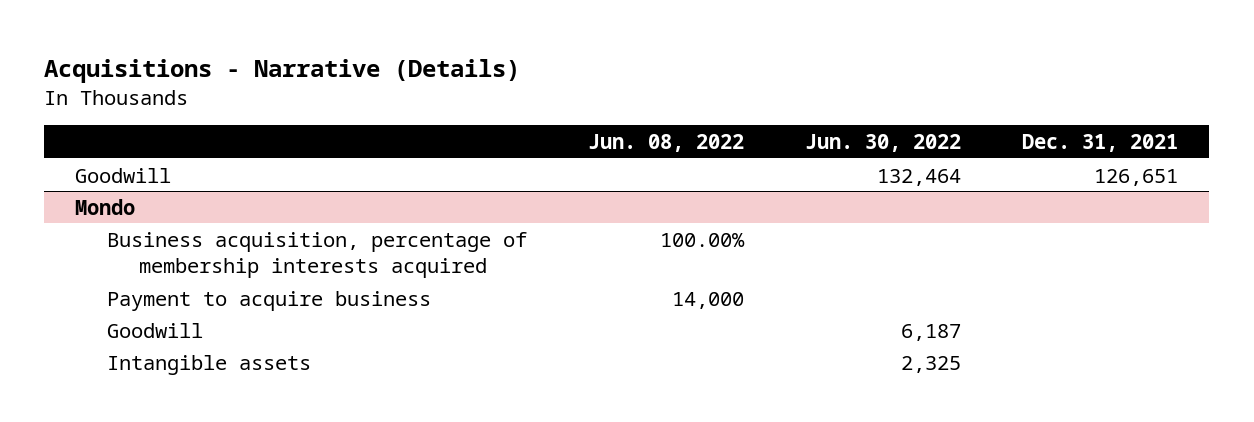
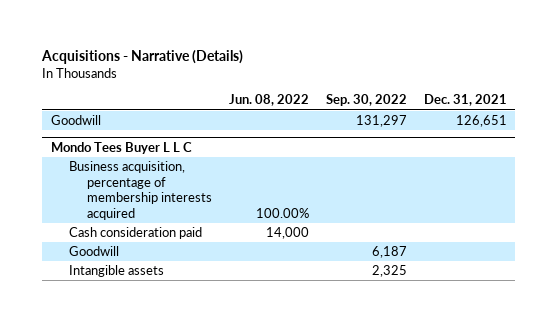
- | Jun. 08, 2022 | Jun. 30, 2022 | Dec. 31, 2021
+ | Jun. 08, 2022 | Sep. 30, 2022 | Dec. 31, 2021
- Mondo
+ Mondo Tees Buyer L L C
- Payment to acquire business | 14,000 | |
+ Cash consideration paid | 14,000 | |

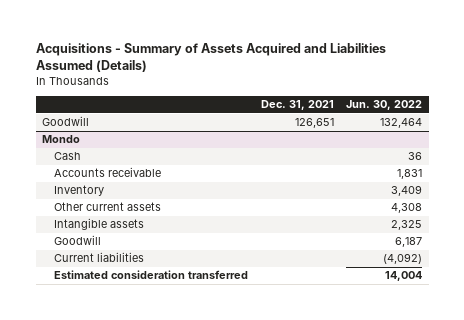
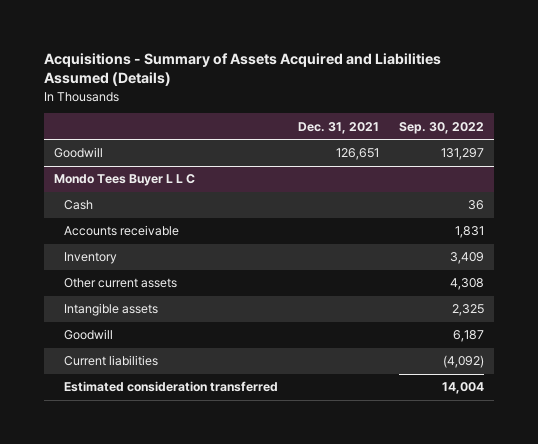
- | Dec. 31, 2021 | Jun. 30, 2022
+ | Dec. 31, 2021 | Sep. 30, 2022
- Mondo
+ Mondo Tees Buyer L L C

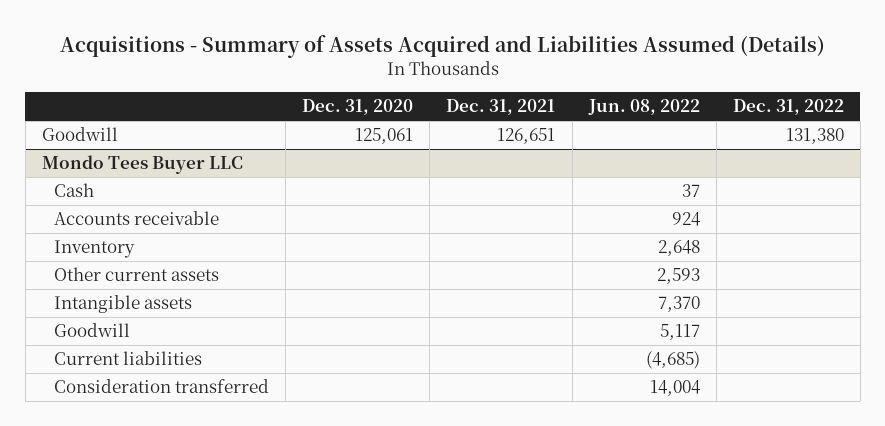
- | Dec. 31, 2021 | Sep. 30, 2022
+ | Dec. 31, 2020 | Dec. 31, 2021 | Jun. 08, 2022 | Dec. 31, 2022
- Mondo Tees Buyer L L C
+ Mondo Tees Buyer LLC
- Estimated consideration transferred | | 14,004
+ Consideration transferred | | | 14,004 |

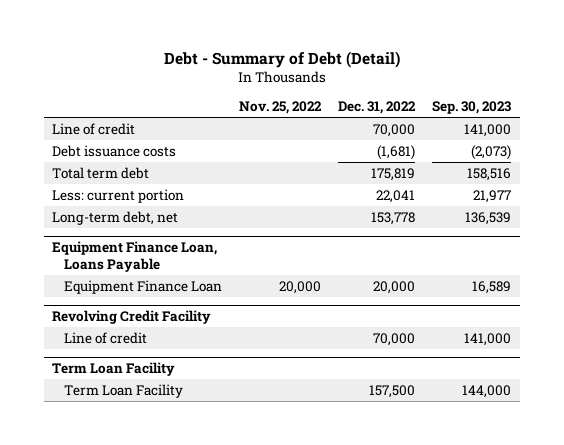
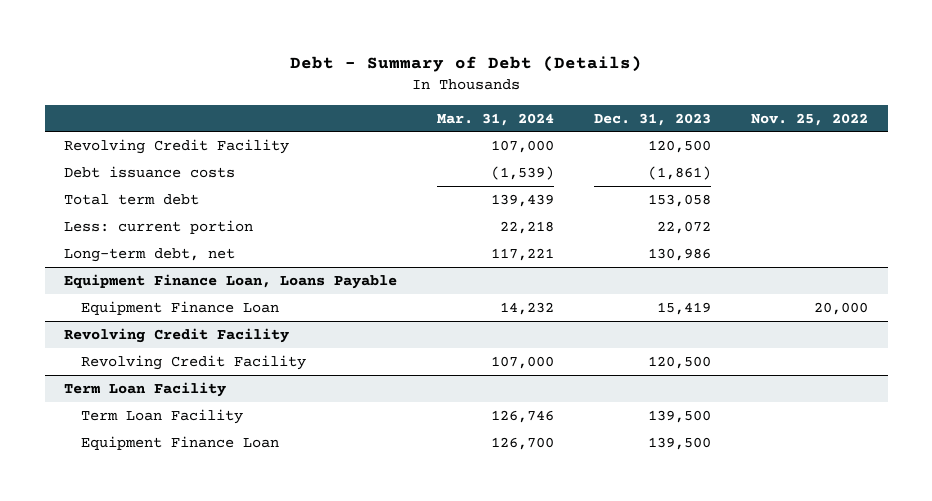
- Debt - Summary of Debt (Detail)
+ Debt - Summary of Debt (Details)
- | Nov. 25, 2022 | Dec. 31, 2022 | Sep. 30, 2023
+ | Mar. 31, 2024 | Dec. 31, 2023 | Nov. 25, 2022
- Line of credit | | 70,000 | 141,000
+ Revolving Credit Facility | 107,000 | 120,500 |
@ Revolving Credit Facility
- Line of credit | | 70,000 | 141,000
+ Revolving Credit Facility | 107,000 | 120,500 |
@ Term Loan Facility
+ Equipment Finance Loan | 126,700 | 139,500 |

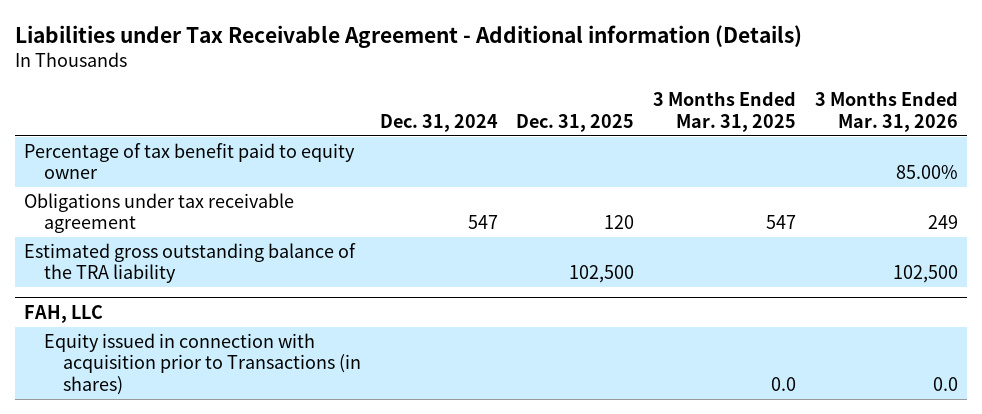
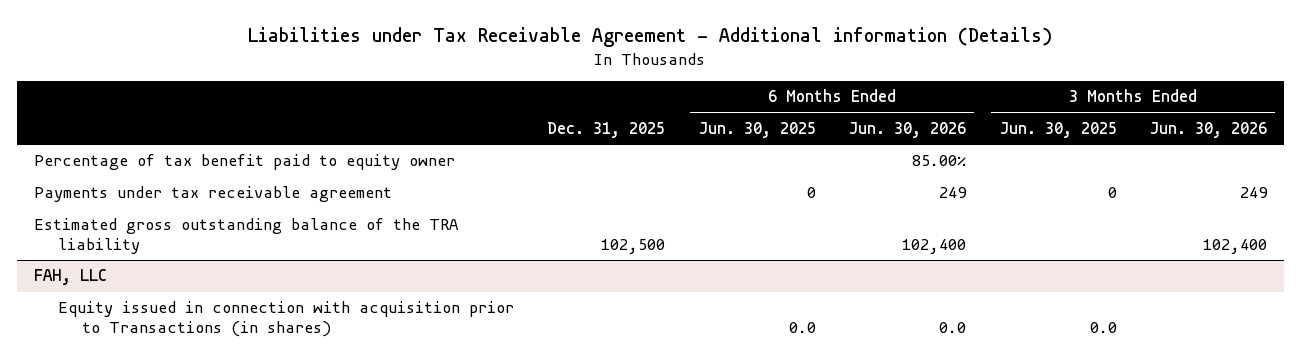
- | Dec. 31, 2024 | Dec. 31, 2025 | 3 Months Ended Mar. 31, 2025 | 3 Months Ended Mar. 31, 2026
+ | Dec. 31, 2025 | 6 Months Ended Jun. 30, 2025 | 6 Months Ended Jun. 30, 2026 | 3 Months Ended Jun. 30, 2025 | 3 Months Ended Jun. 30, 2026
- Obligations under tax receivable agreement | 547 | 120 | 547 | 249
+ Payments under tax receivable agreement | | 0 | 249 | 0 | 249

